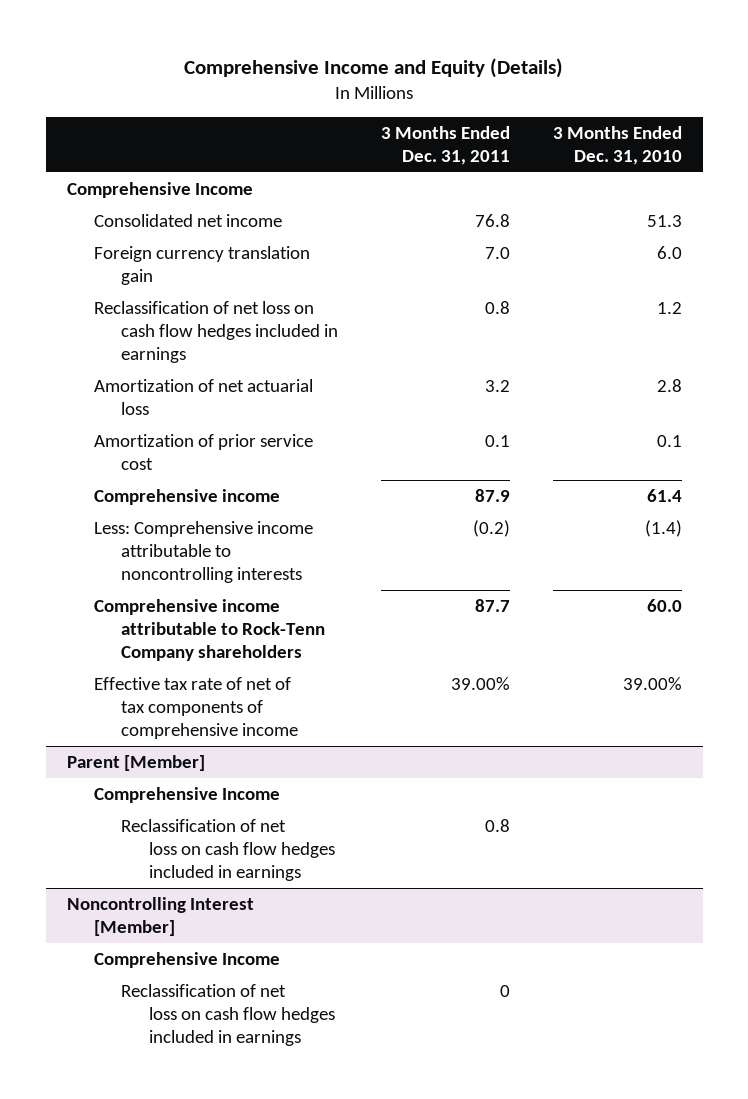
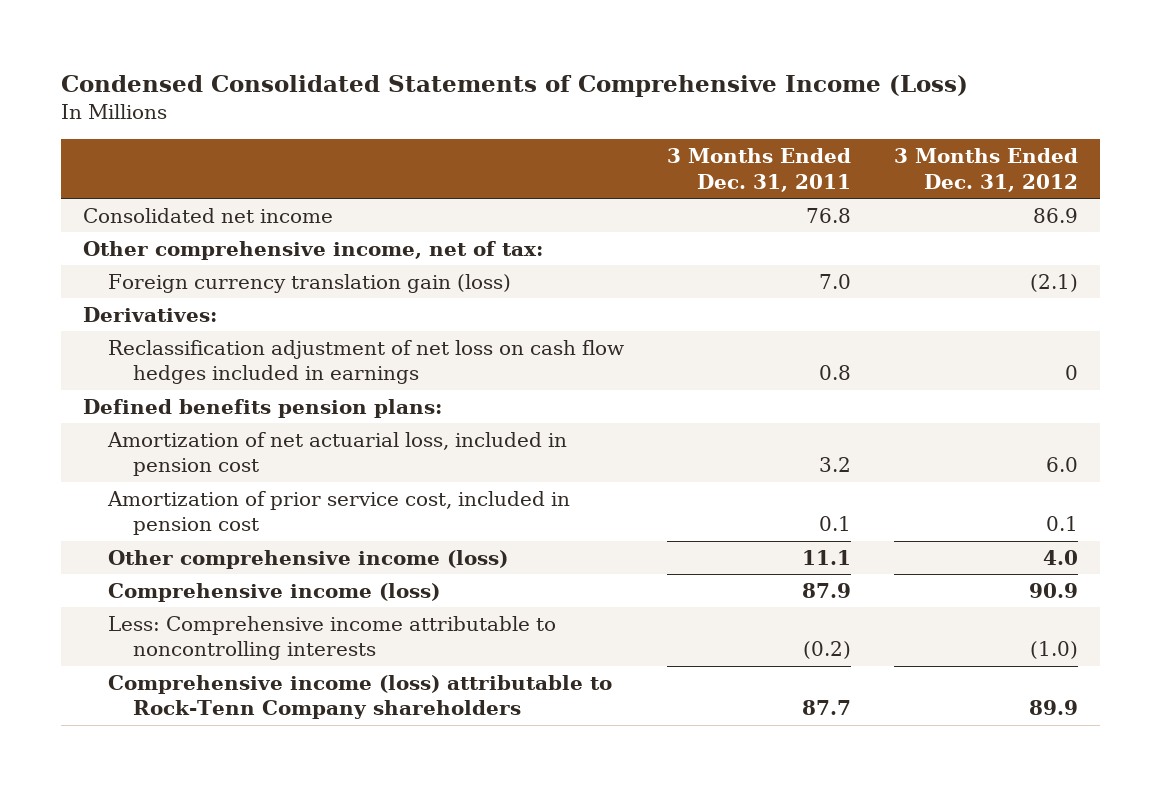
- Comprehensive Income and Equity (Details)
+ Condensed Consolidated Statements of Comprehensive Income (Loss)
- | 3 Months Ended Dec. 31, 2011 | 3 Months Ended Dec. 31, 2010
+ | 3 Months Ended Dec. 31, 2011 | 3 Months Ended Dec. 31, 2012
- Comprehensive Income
- Foreign currency translation gain | 7.0 | 6.0
- Reclassification of net loss on cash flow hedges included in earnings | 0.8 | 1.2
- Amortization of net actuarial loss | 3.2 | 2.8
- Amortization of prior service cost | 0.1 | 0.1
- Comprehensive income | 87.9 | 61.4
+ Other comprehensive income, net of tax:
+ Foreign currency translation gain (loss) | 7.0 | (2.1)
+ Derivatives:
+ Reclassification adjustment of net loss on cash flow hedges included in earnings | 0.8 | 0
+ Defined benefits pension plans:
+ Amortization of net actuarial loss, included in pension cost | 3.2 | 6.0
+ Amortization of prior service cost, included in pension cost | 0.1 | 0.1
+ Other comprehensive income (loss) | 11.1 | 4.0
+ Comprehensive income (loss) | 87.9 | 90.9
- Comprehensive income attributable to Rock-Tenn Company shareholders | 87.7 | 60.0
- Effective tax rate of net of tax components of comprehensive income | 39.00% | 39.00%
- Parent [Member]
- Comprehensive Income
- Reclassification of net loss on cash flow hedges included in earnings | 0.8 |
- Noncontrolling Interest [Member]
- Comprehensive Income
- Reclassification of net loss on cash flow hedges included in earnings | 0 |
+ Comprehensive income (loss) attributable to Rock-Tenn Company shareholders | 87.7 | 89.9

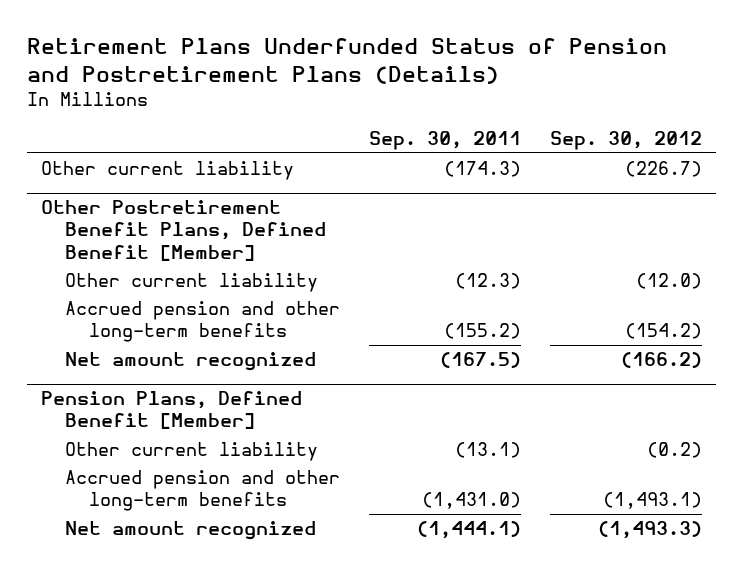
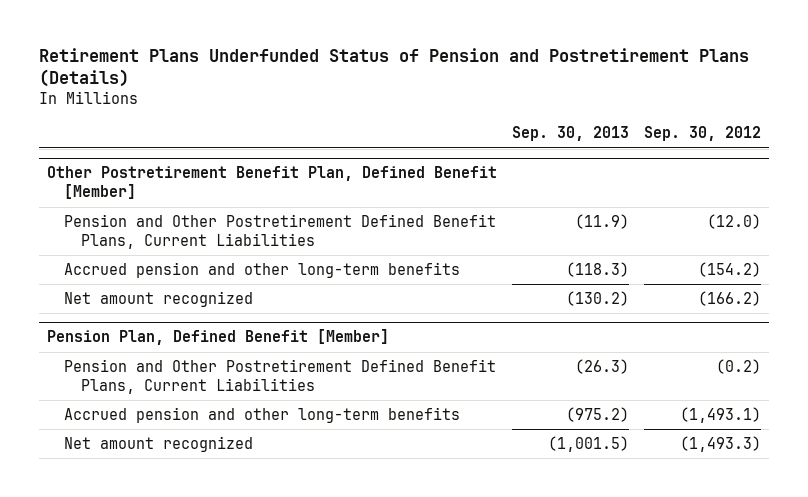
- | Sep. 30, 2011 | Sep. 30, 2012
+ | Sep. 30, 2013 | Sep. 30, 2012
- Other current liability | (174.3) | (226.7)
- Other Postretirement Benefit Plans, Defined Benefit [Member]
- Other current liability | (12.3) | (12.0)
+ Other Postretirement Benefit Plan, Defined Benefit [Member]
+ Pension and Other Postretirement Defined Benefit Plans, Current Liabilities | (11.9) | (12.0)
- Pension Plans, Defined Benefit [Member]
- Other current liability | (13.1) | (0.2)
+ Pension Plan, Defined Benefit [Member]
+ Pension and Other Postretirement Defined Benefit Plans, Current Liabilities | (26.3) | (0.2)

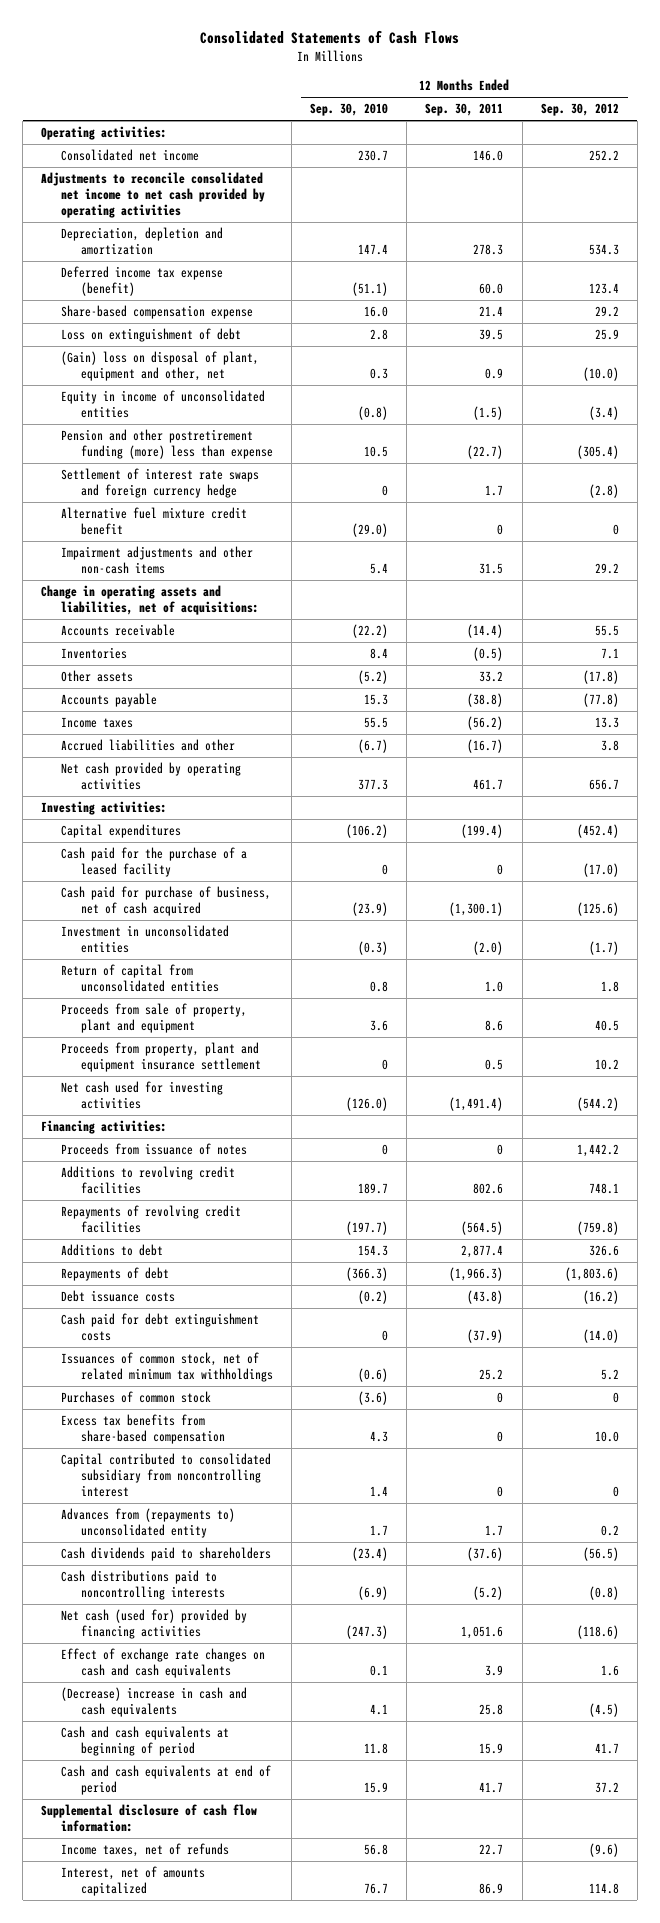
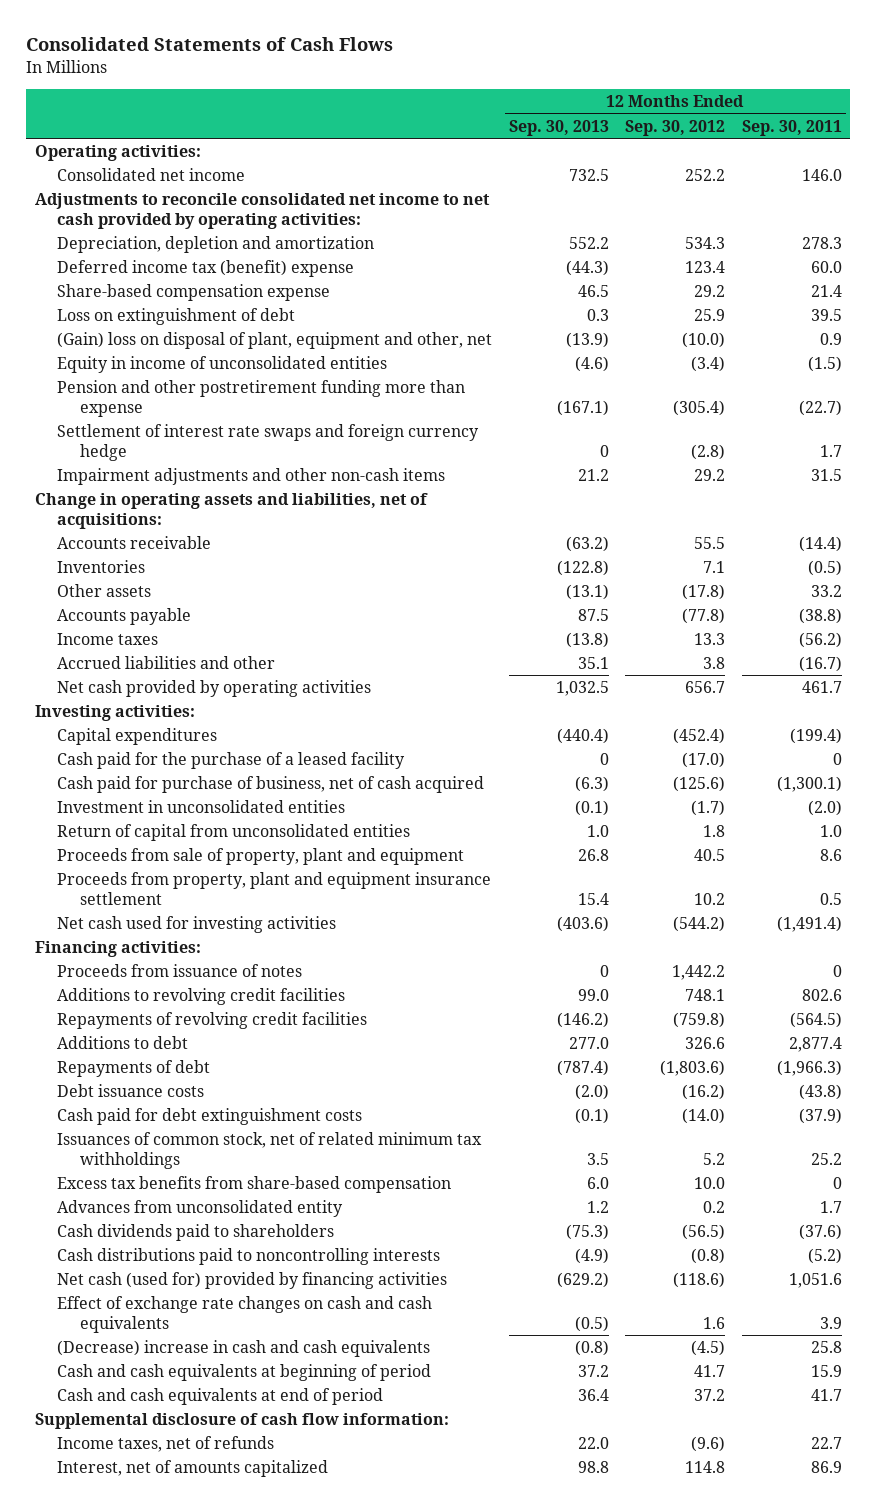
- | 12 Months Ended Sep. 30, 2010 | 12 Months Ended Sep. 30, 2011 | 12 Months Ended Sep. 30, 2012
+ | 12 Months Ended Sep. 30, 2013 | 12 Months Ended Sep. 30, 2012 | 12 Months Ended Sep. 30, 2011
- Adjustments to reconcile consolidated net income to net cash provided by operating activities
+ Adjustments to reconcile consolidated net income to net cash provided by operating activities:
- Deferred income tax expense (benefit) | (51.1) | 60.0 | 123.4
+ Deferred income tax (benefit) expense | (44.3) | 123.4 | 60.0
- Pension and other postretirement funding (more) less than expense | 10.5 | (22.7) | (305.4)
+ Pension and other postretirement funding more than expense | (167.1) | (305.4) | (22.7)
- Alternative fuel mixture credit benefit | (29.0) | 0 | 0
- Purchases of common stock | (3.6) | 0 | 0
- Capital contributed to consolidated subsidiary from noncontrolling interest | 1.4 | 0 | 0
- Advances from (repayments to) unconsolidated entity | 1.7 | 1.7 | 0.2
+ Advances from unconsolidated entity | 1.2 | 0.2 | 1.7

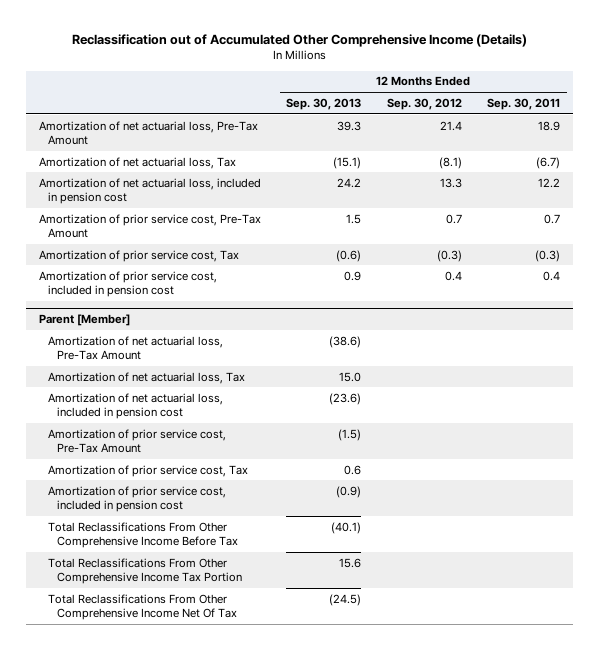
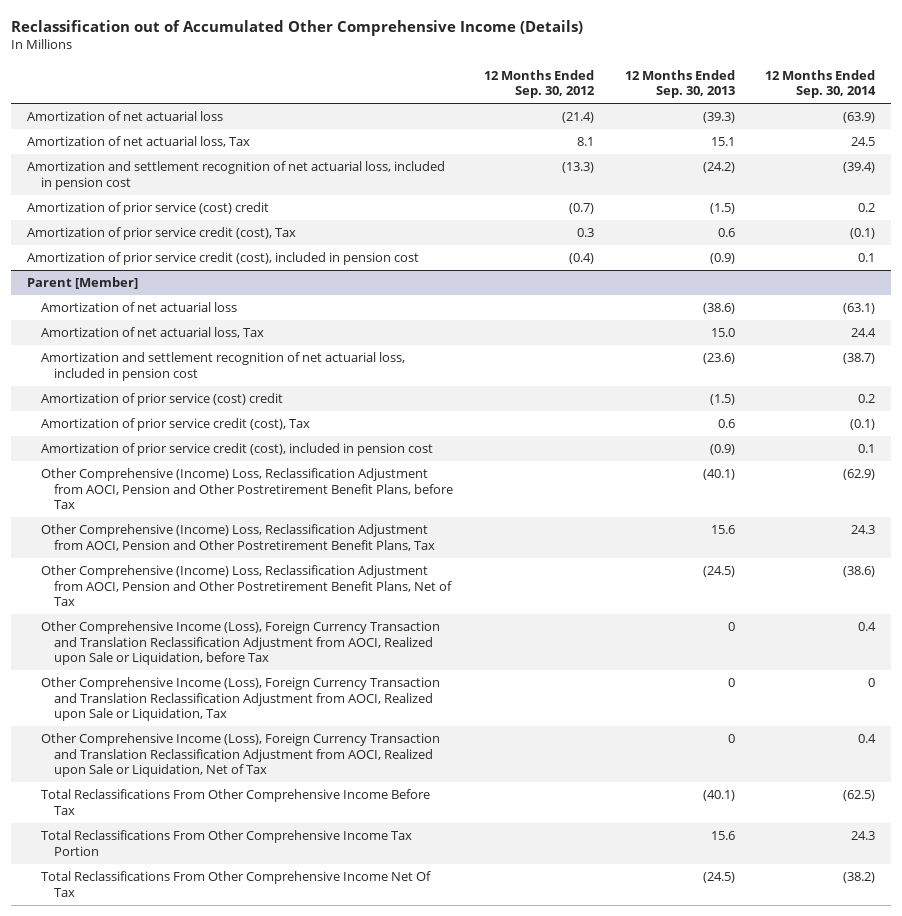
- | 12 Months Ended Sep. 30, 2013 | 12 Months Ended Sep. 30, 2012 | 12 Months Ended Sep. 30, 2011
+ | 12 Months Ended Sep. 30, 2012 | 12 Months Ended Sep. 30, 2013 | 12 Months Ended Sep. 30, 2014
- Amortization of net actuarial loss, Pre-Tax Amount | 39.3 | 21.4 | 18.9
- Amortization of net actuarial loss, Tax | (15.1) | (8.1) | (6.7)
- Amortization of net actuarial loss, included in pension cost | 24.2 | 13.3 | 12.2
- Amortization of prior service cost, Pre-Tax Amount | 1.5 | 0.7 | 0.7
- Amortization of prior service cost, Tax | (0.6) | (0.3) | (0.3)
- Amortization of prior service cost, included in pension cost | 0.9 | 0.4 | 0.4
+ Amortization of net actuarial loss | (21.4) | (39.3) | (63.9)
+ Amortization of net actuarial loss, Tax | 8.1 | 15.1 | 24.5
+ Amortization and settlement recognition of net actuarial loss, included in pension cost | (13.3) | (24.2) | (39.4)
+ Amortization of prior service (cost) credit | (0.7) | (1.5) | 0.2
+ Amortization of prior service credit (cost), Tax | 0.3 | 0.6 | (0.1)
+ Amortization of prior service credit (cost), included in pension cost | (0.4) | (0.9) | 0.1
@ Parent [Member]
- Amortization of net actuarial loss, Pre-Tax Amount | (38.6) | |
+ Amortization of net actuarial loss | | (38.6) | (63.1)
- Amortization of net actuarial loss, included in pension cost | (23.6) | |
- Amortization of prior service cost, Pre-Tax Amount | (1.5) | |
- Amortization of prior service cost, Tax | 0.6 | |
- Amortization of prior service cost, included in pension cost | (0.9) | |
+ Amortization and settlement recognition of net actuarial loss, included in pension cost | | (23.6) | (38.7)
+ Amortization of prior service (cost) credit | | (1.5) | 0.2
+ Amortization of prior service credit (cost), Tax | | 0.6 | (0.1)
+ Amortization of prior service credit (cost), included in pension cost | | (0.9) | 0.1
+ Other Comprehensive (Income) Loss, Reclassification Adjustment from AOCI, Pension and Other Postretirement Benefit Plans, before Tax | | (40.1) | (62.9)
+ Other Comprehensive (Income) Loss, Reclassification Adjustment from AOCI, Pension and Other Postretirement Benefit Plans, Tax | | 15.6 | 24.3
+ Other Comprehensive (Income) Loss, Reclassification Adjustment from AOCI, Pension and Other Postretirement Benefit Plans, Net of Tax | | (24.5) | (38.6)
+ Other Comprehensive Income (Loss), Foreign Currency Transaction and Translation Reclassification Adjustment from AOCI, Realized upon Sale or Liquidation, before Tax | | 0 | 0.4
+ Other Comprehensive Income (Loss), Foreign Currency Transaction and Translation Reclassification Adjustment from AOCI, Realized upon Sale or Liquidation, Tax | | 0 | 0
+ Other Comprehensive Income (Loss), Foreign Currency Transaction and Translation Reclassification Adjustment from AOCI, Realized upon Sale or Liquidation, Net of Tax | | 0 | 0.4

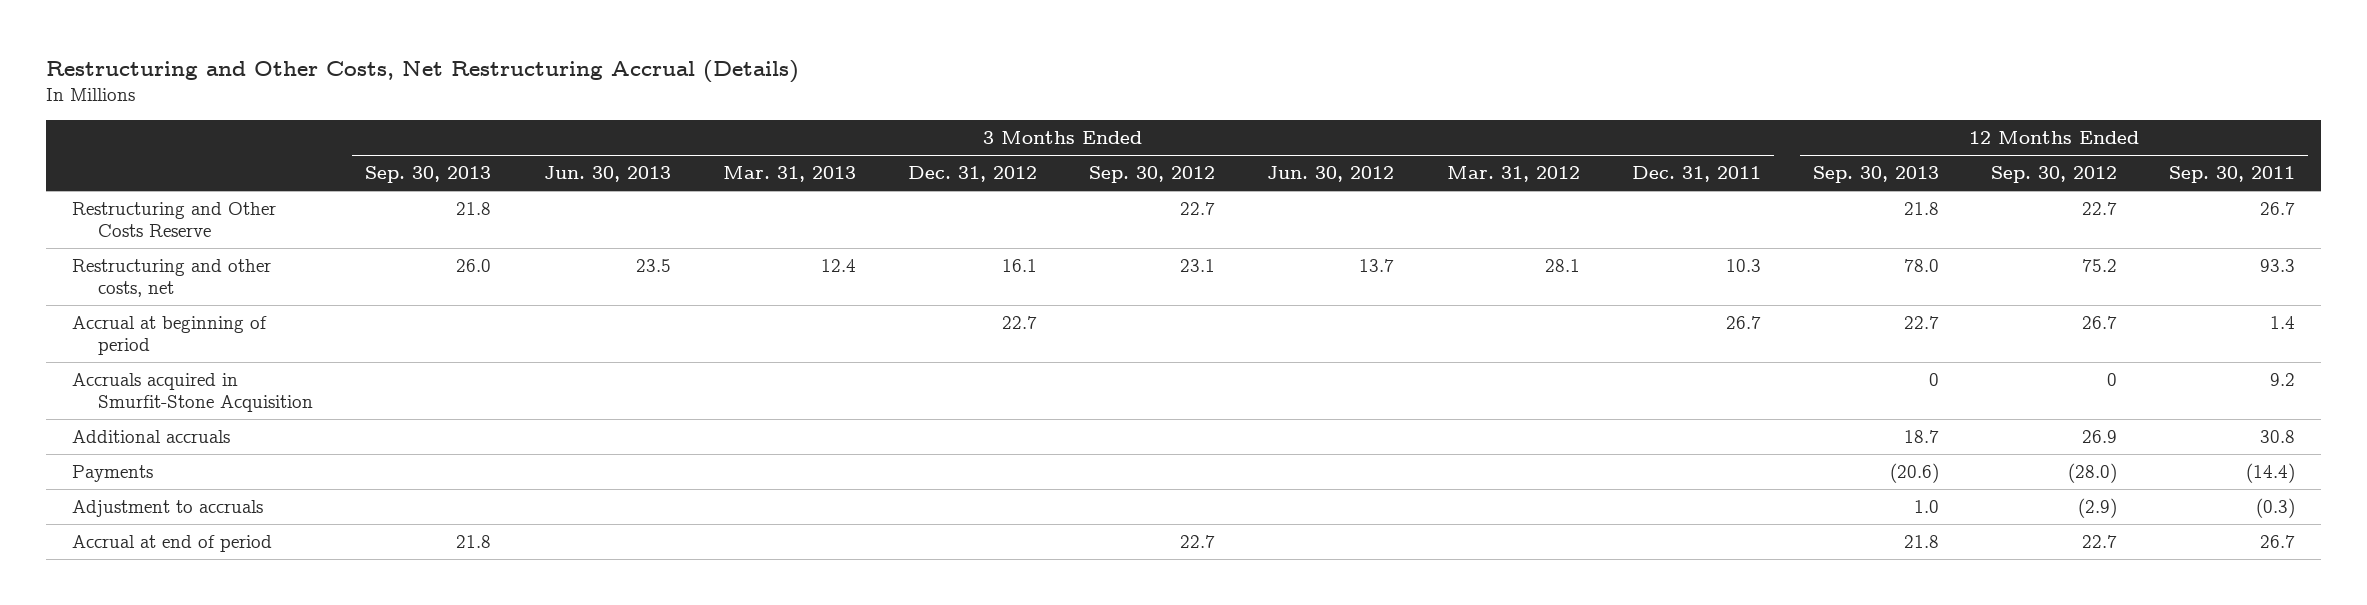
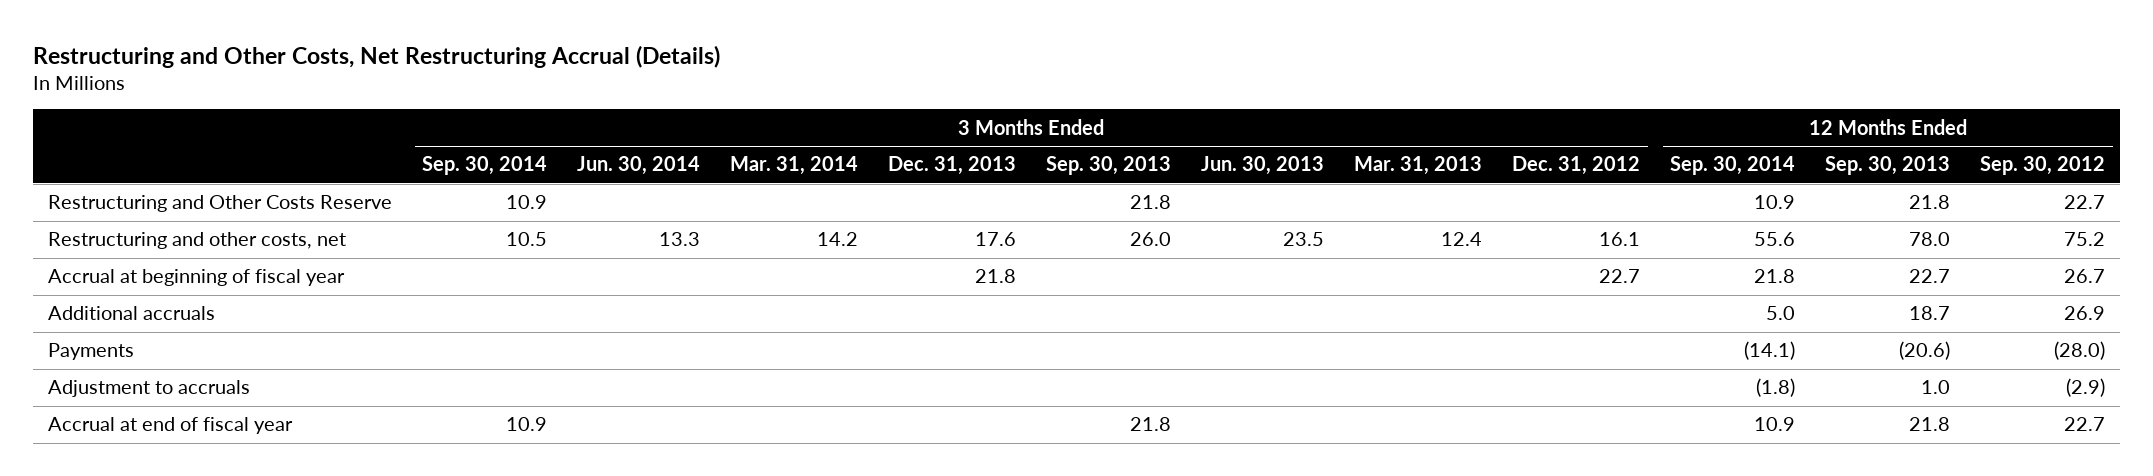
- | 3 Months Ended Sep. 30, 2013 | 3 Months Ended Jun. 30, 2013 | 3 Months Ended Mar. 31, 2013 | 3 Months Ended Dec. 31, 2012 | 3 Months Ended Sep. 30, 2012 | 3 Months Ended Jun. 30, 2012 | 3 Months Ended Mar. 31, 2012 | 3 Months Ended Dec. 31, 2011 | 12 Months Ended Sep. 30, 2013 | 12 Months Ended Sep. 30, 2012 | 12 Months Ended Sep. 30, 2011
+ | 3 Months Ended Sep. 30, 2014 | 3 Months Ended Jun. 30, 2014 | 3 Months Ended Mar. 31, 2014 | 3 Months Ended Dec. 31, 2013 | 3 Months Ended Sep. 30, 2013 | 3 Months Ended Jun. 30, 2013 | 3 Months Ended Mar. 31, 2013 | 3 Months Ended Dec. 31, 2012 | 12 Months Ended Sep. 30, 2014 | 12 Months Ended Sep. 30, 2013 | 12 Months Ended Sep. 30, 2012
- Accrual at beginning of period | | | | 22.7 | | | | 26.7 | 22.7 | 26.7 | 1.4
- Accruals acquired in Smurfit-Stone Acquisition | | | | | | | | | 0 | 0 | 9.2
+ Accrual at beginning of fiscal year | | | | 21.8 | | | | 22.7 | 21.8 | 22.7 | 26.7
- Accrual at end of period | 21.8 | | | | 22.7 | | | | 21.8 | 22.7 | 26.7
+ Accrual at end of fiscal year | 10.9 | | | | 21.8 | | | | 10.9 | 21.8 | 22.7

